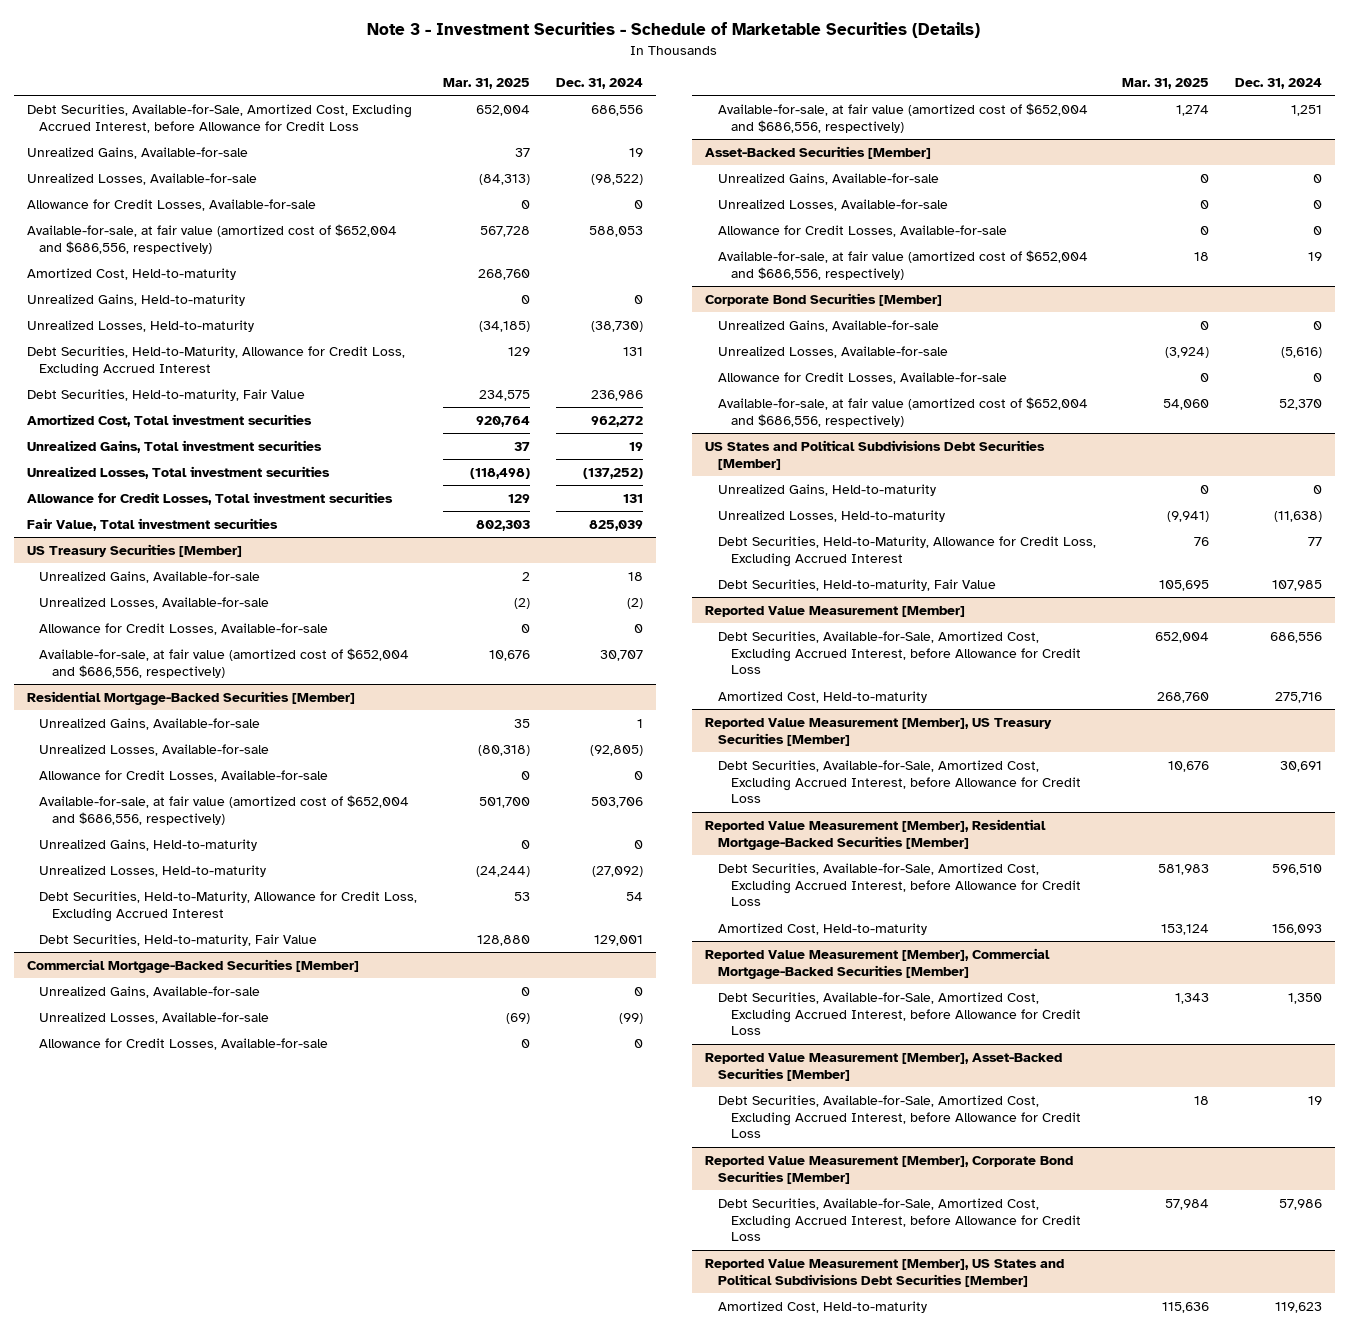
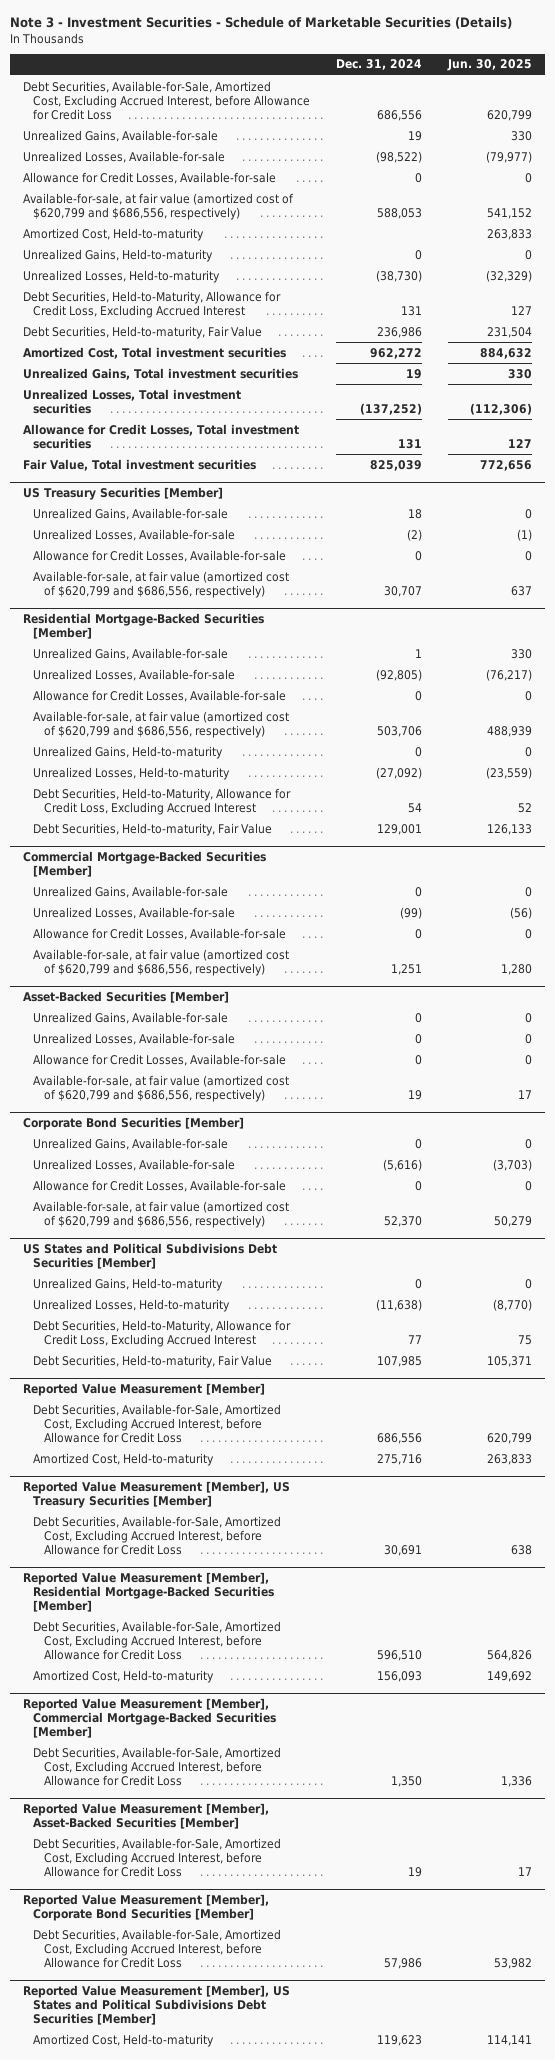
- | Mar. 31, 2025 | Dec. 31, 2024
+ | Dec. 31, 2024 | Jun. 30, 2025
- Available-for-sale, at fair value (amortized cost of $652,004 and $686,556, respectively) | 567,728 | 588,053
+ Available-for-sale, at fair value (amortized cost of $620,799 and $686,556, respectively) | 588,053 | 541,152
@ US Treasury Securities [Member]
- Available-for-sale, at fair value (amortized cost of $652,004 and $686,556, respectively) | 10,676 | 30,707
+ Available-for-sale, at fair value (amortized cost of $620,799 and $686,556, respectively) | 30,707 | 637
@ Residential Mortgage-Backed Securities [Member]
- Available-for-sale, at fair value (amortized cost of $652,004 and $686,556, respectively) | 501,700 | 503,706
+ Available-for-sale, at fair value (amortized cost of $620,799 and $686,556, respectively) | 503,706 | 488,939
@ Commercial Mortgage-Backed Securities [Member]
- Available-for-sale, at fair value (amortized cost of $652,004 and $686,556, respectively) | 1,274 | 1,251
+ Available-for-sale, at fair value (amortized cost of $620,799 and $686,556, respectively) | 1,251 | 1,280
@ Asset-Backed Securities [Member]
- Available-for-sale, at fair value (amortized cost of $652,004 and $686,556, respectively) | 18 | 19
+ Available-for-sale, at fair value (amortized cost of $620,799 and $686,556, respectively) | 19 | 17
@ Corporate Bond Securities [Member]
- Available-for-sale, at fair value (amortized cost of $652,004 and $686,556, respectively) | 54,060 | 52,370
+ Available-for-sale, at fair value (amortized cost of $620,799 and $686,556, respectively) | 52,370 | 50,279

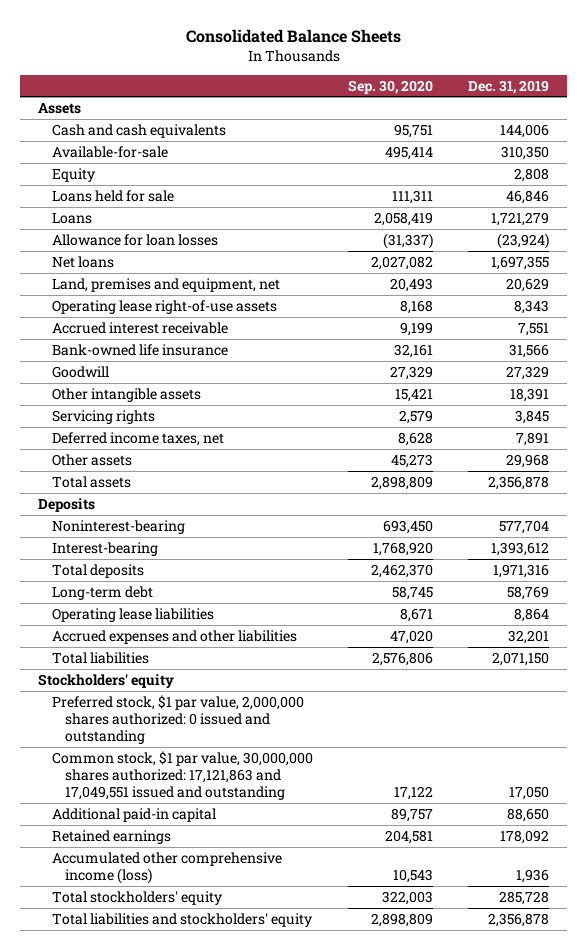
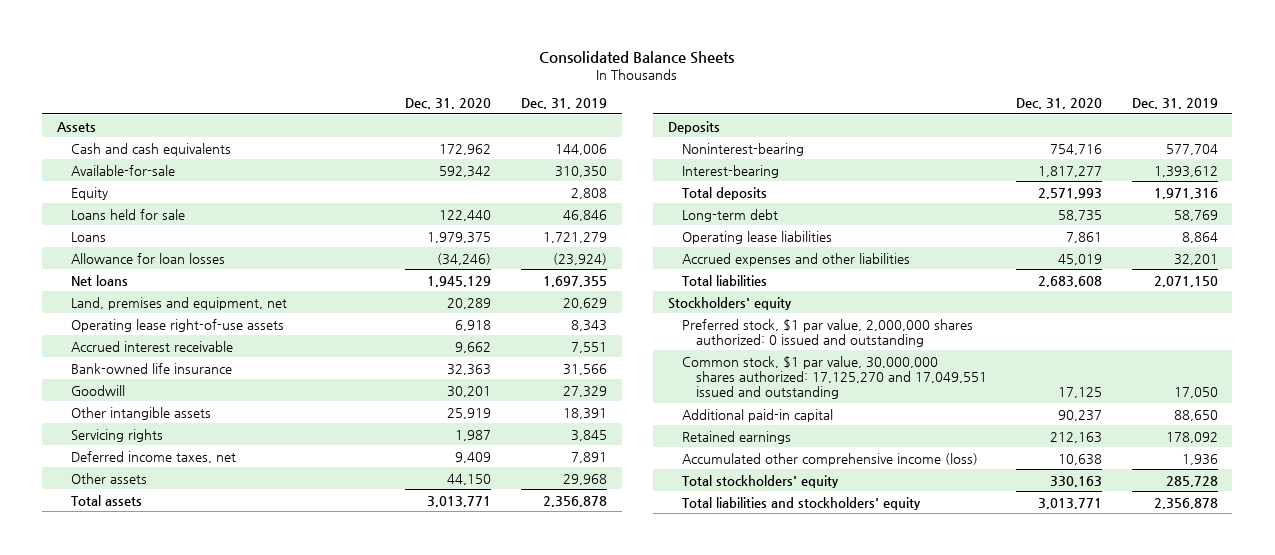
- | Sep. 30, 2020 | Dec. 31, 2019
+ | Dec. 31, 2020 | Dec. 31, 2019
- Common stock, $1 par value, 30,000,000 shares authorized: 17,121,863 and 17,049,551 issued and outstanding | 17,122 | 17,050
+ Common stock, $1 par value, 30,000,000 shares authorized: 17,125,270 and 17,049,551 issued and outstanding | 17,125 | 17,050

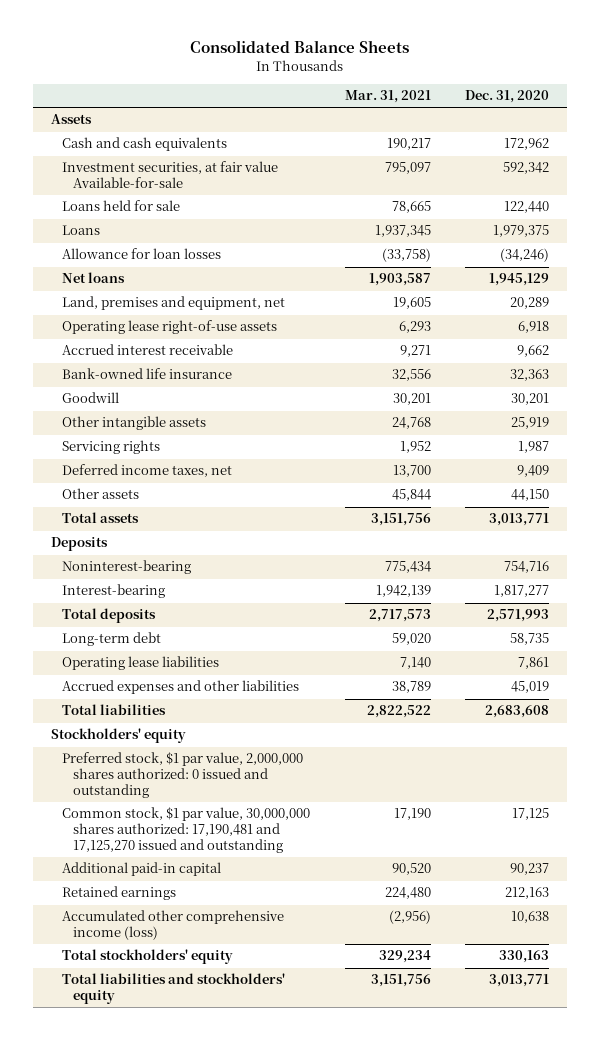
- | Dec. 31, 2020 | Dec. 31, 2019
+ | Mar. 31, 2021 | Dec. 31, 2020
- Available-for-sale | 592,342 | 310,350
- Equity | | 2,808
+ Investment securities, at fair value Available-for-sale | 795,097 | 592,342
- Common stock, $1 par value, 30,000,000 shares authorized: 17,125,270 and 17,049,551 issued and outstanding | 17,125 | 17,050
+ Common stock, $1 par value, 30,000,000 shares authorized: 17,190,481 and 17,125,270 issued and outstanding | 17,190 | 17,125

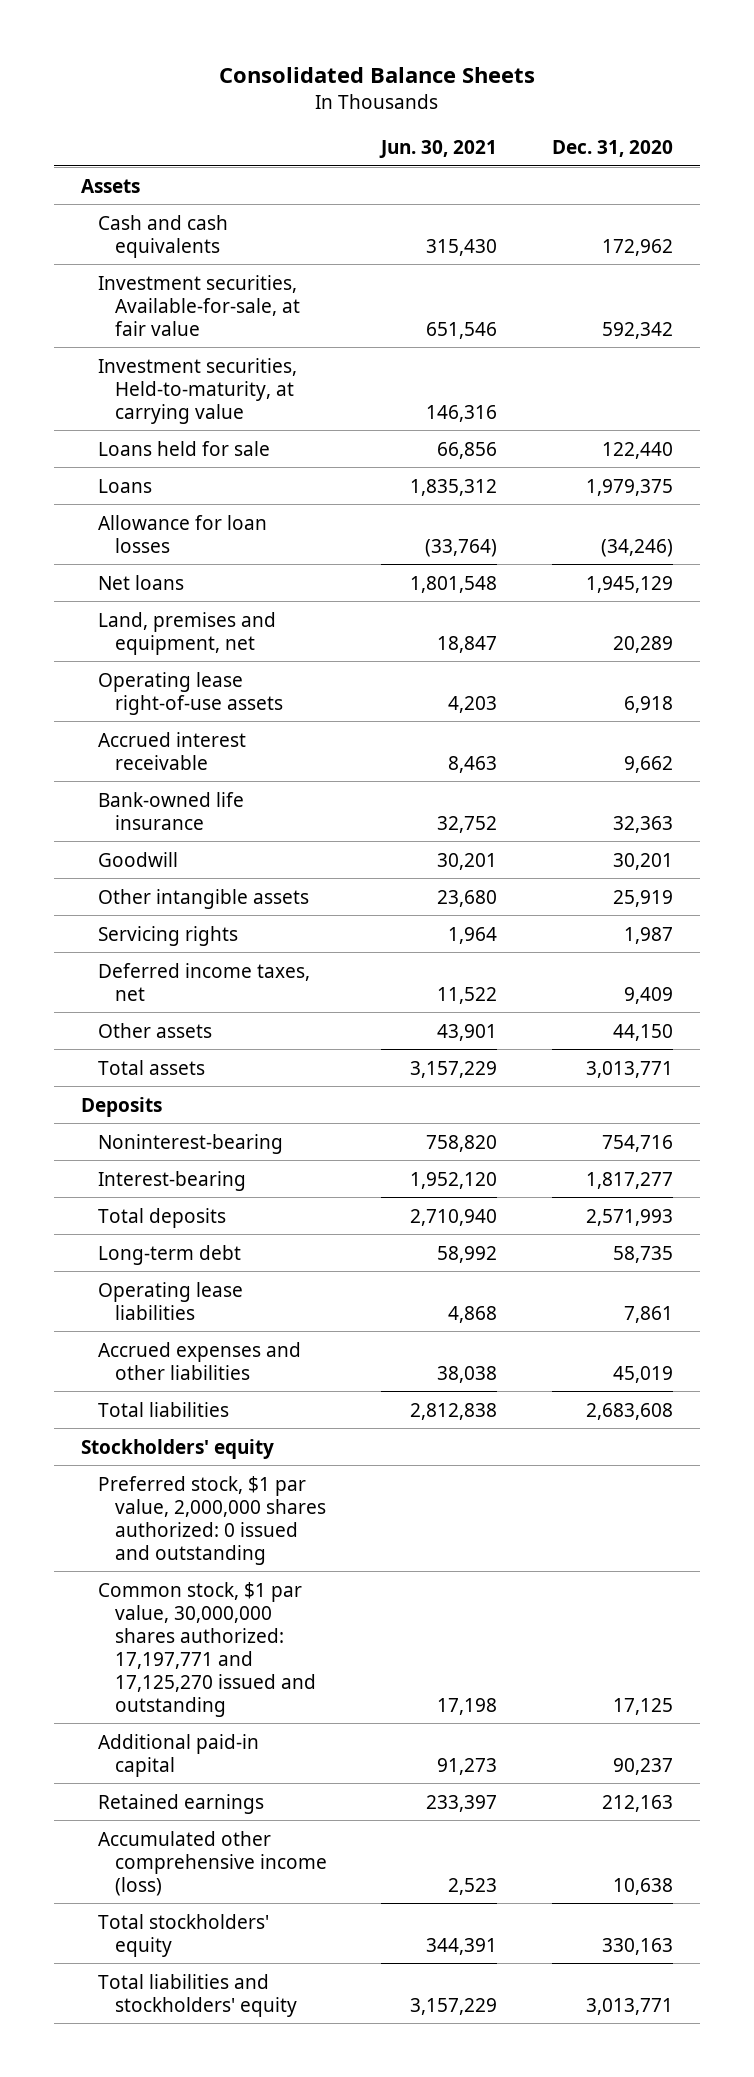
- | Mar. 31, 2021 | Dec. 31, 2020
+ | Jun. 30, 2021 | Dec. 31, 2020
- Investment securities, at fair value Available-for-sale | 795,097 | 592,342
+ Investment securities, Available-for-sale, at fair value | 651,546 | 592,342
+ Investment securities, Held-to-maturity, at carrying value | 146,316 |
- Common stock, $1 par value, 30,000,000 shares authorized: 17,190,481 and 17,125,270 issued and outstanding | 17,190 | 17,125
+ Common stock, $1 par value, 30,000,000 shares authorized: 17,197,771 and 17,125,270 issued and outstanding | 17,198 | 17,125

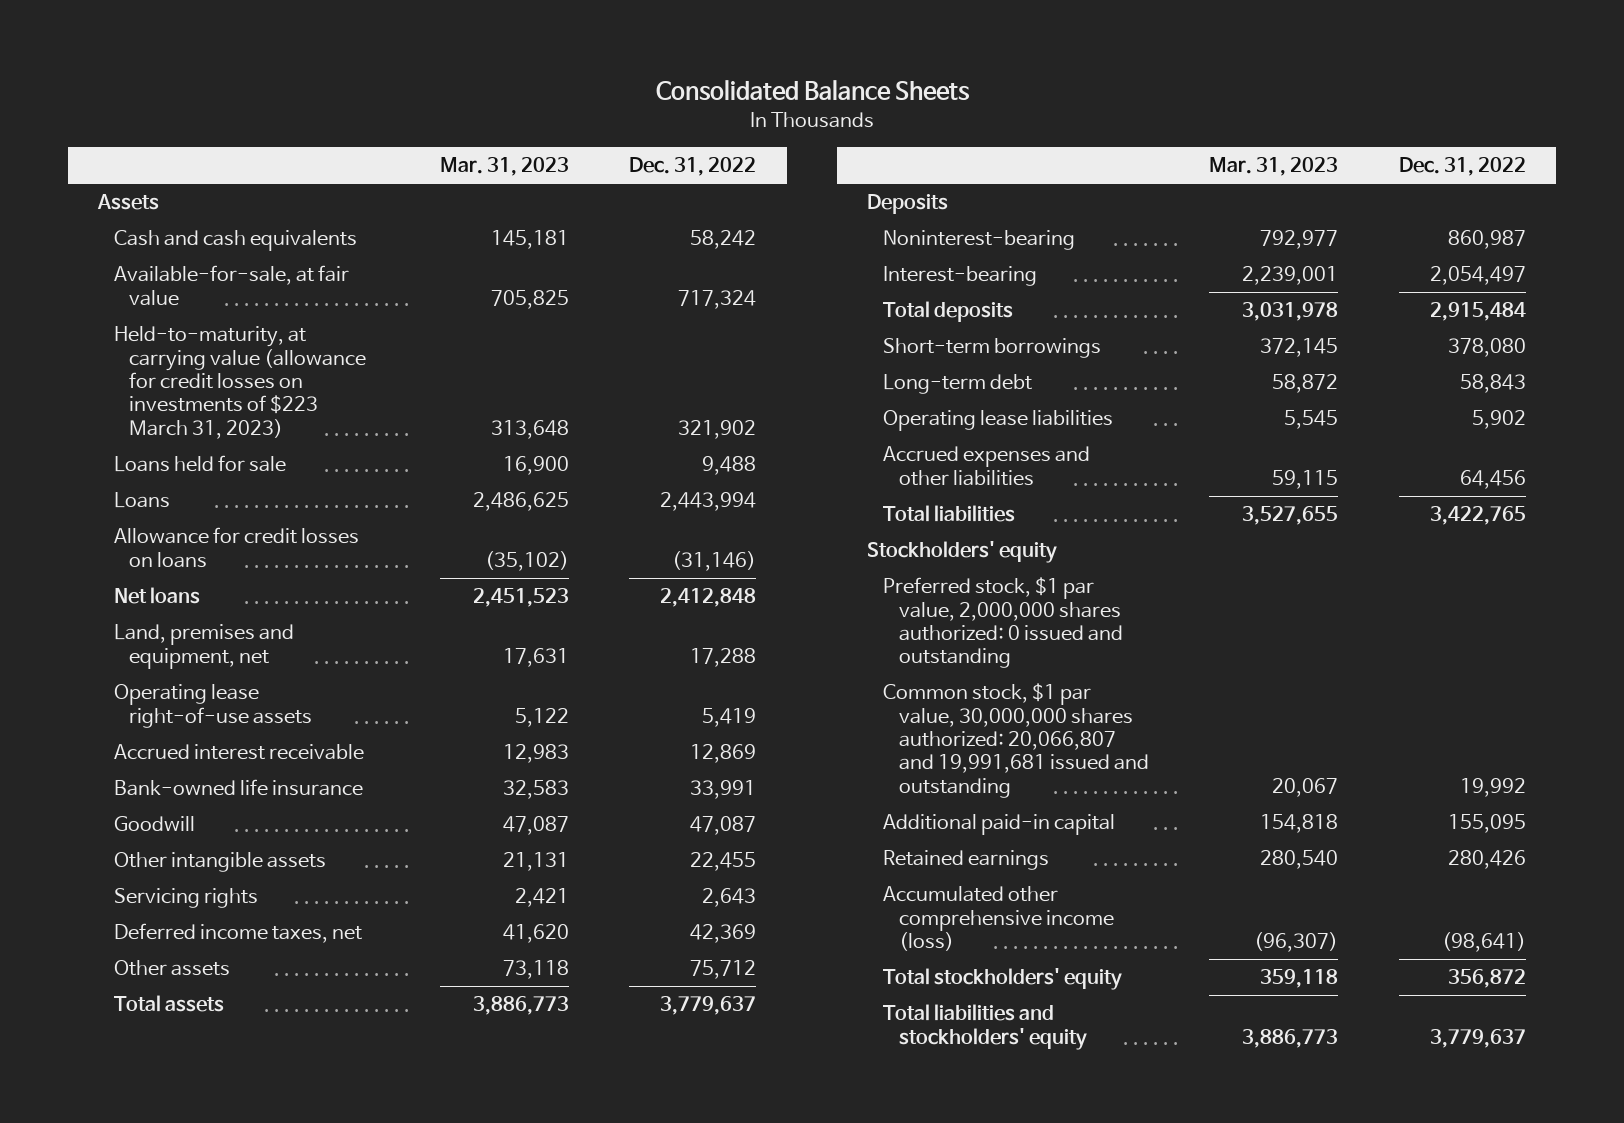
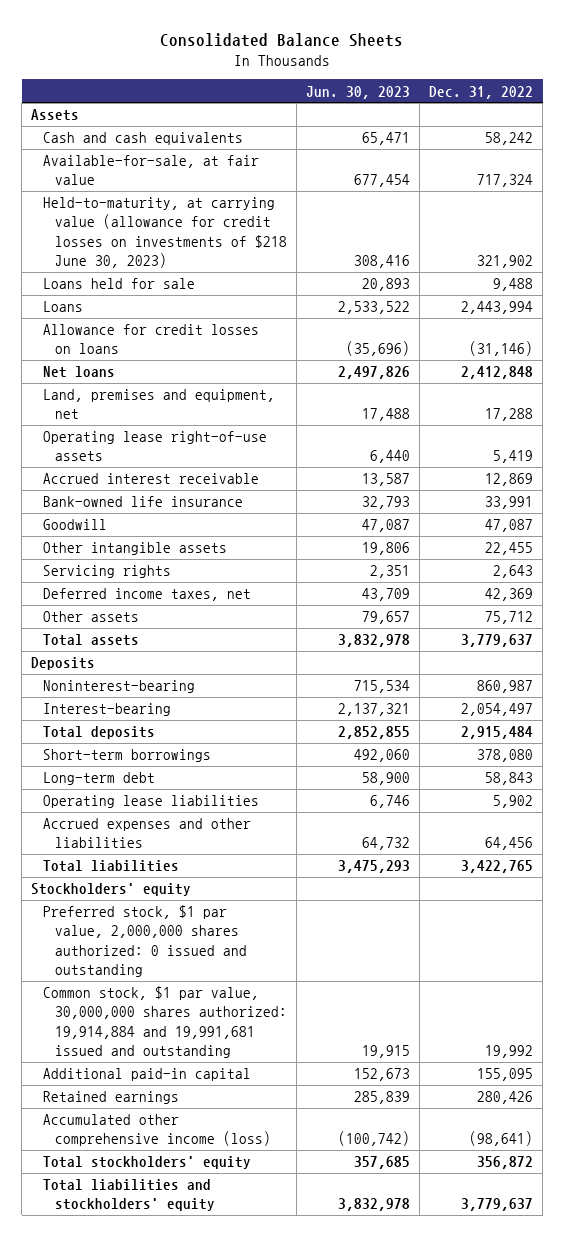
- | Mar. 31, 2023 | Dec. 31, 2022
+ | Jun. 30, 2023 | Dec. 31, 2022
- Held-to-maturity, at carrying value (allowance for credit losses on investments of $223 March 31, 2023) | 313,648 | 321,902
+ Held-to-maturity, at carrying value (allowance for credit losses on investments of $218 June 30, 2023) | 308,416 | 321,902
- Common stock, $1 par value, 30,000,000 shares authorized: 20,066,807 and 19,991,681 issued and outstanding | 20,067 | 19,992
+ Common stock, $1 par value, 30,000,000 shares authorized: 19,914,884 and 19,991,681 issued and outstanding | 19,915 | 19,992

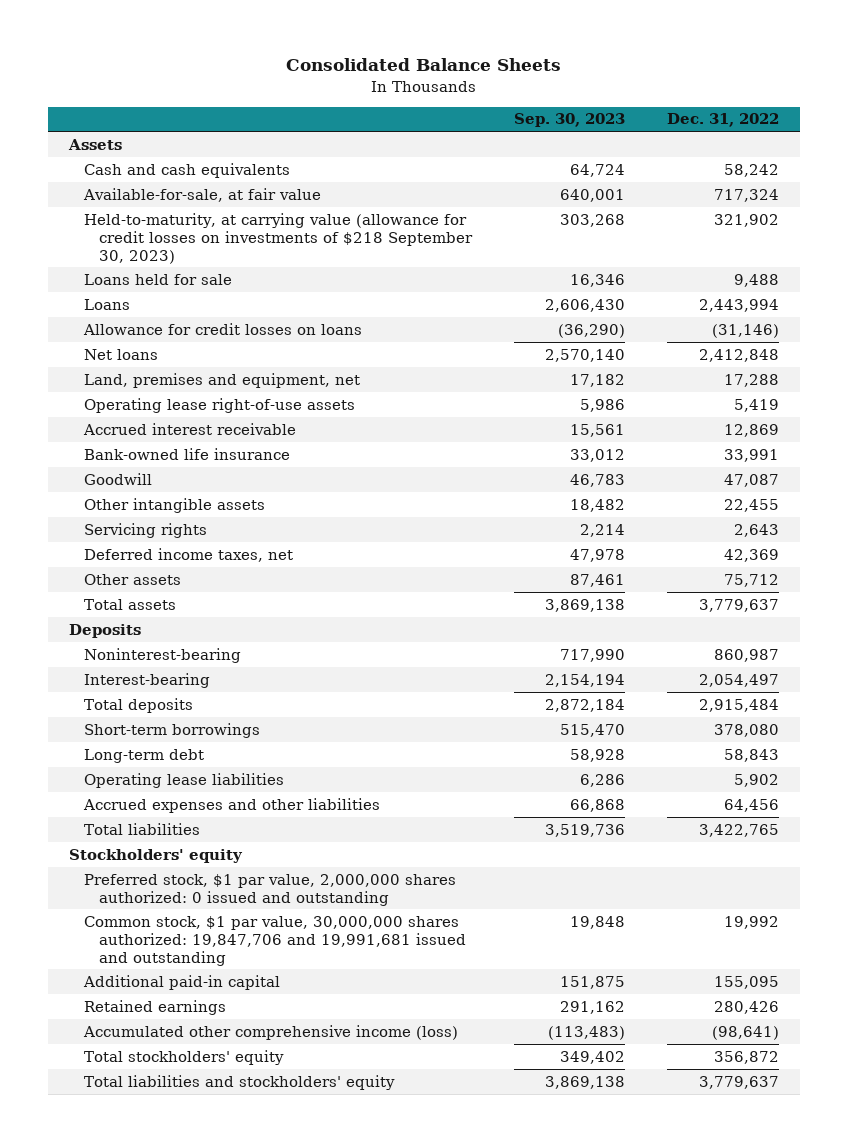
- | Jun. 30, 2023 | Dec. 31, 2022
+ | Sep. 30, 2023 | Dec. 31, 2022
- Held-to-maturity, at carrying value (allowance for credit losses on investments of $218 June 30, 2023) | 308,416 | 321,902
+ Held-to-maturity, at carrying value (allowance for credit losses on investments of $218 September 30, 2023) | 303,268 | 321,902
- Common stock, $1 par value, 30,000,000 shares authorized: 19,914,884 and 19,991,681 issued and outstanding | 19,915 | 19,992
+ Common stock, $1 par value, 30,000,000 shares authorized: 19,847,706 and 19,991,681 issued and outstanding | 19,848 | 19,992

